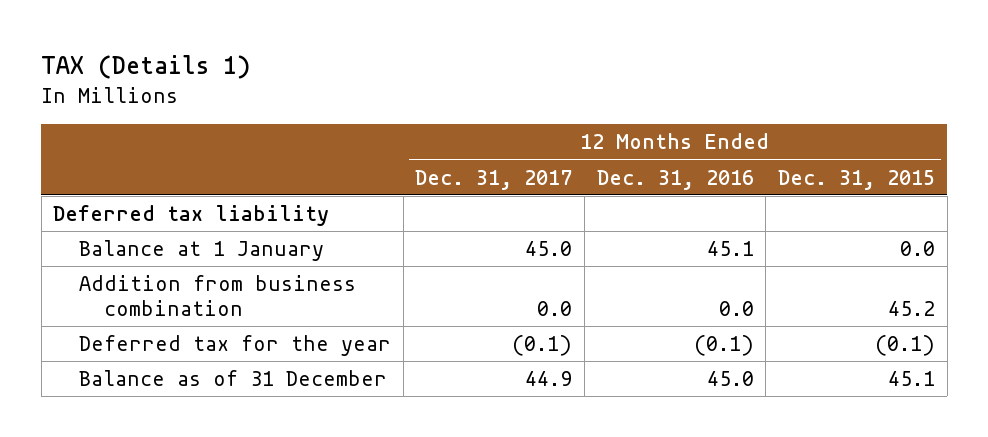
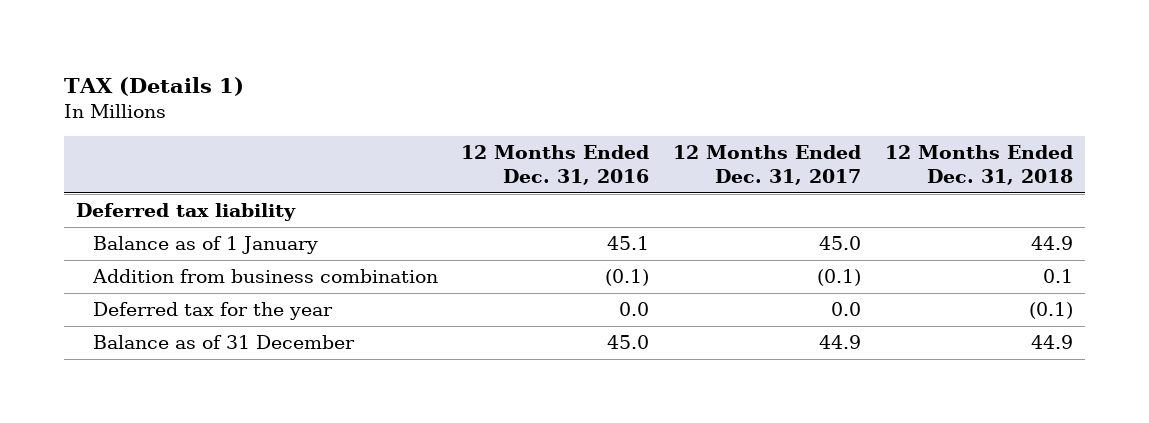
- | 12 Months Ended Dec. 31, 2017 | 12 Months Ended Dec. 31, 2016 | 12 Months Ended Dec. 31, 2015
+ | 12 Months Ended Dec. 31, 2016 | 12 Months Ended Dec. 31, 2017 | 12 Months Ended Dec. 31, 2018
- Balance at 1 January | 45.0 | 45.1 | 0.0
- Addition from business combination | 0.0 | 0.0 | 45.2
- Deferred tax for the year | (0.1) | (0.1) | (0.1)
+ Balance as of 1 January | 45.1 | 45.0 | 44.9
+ Addition from business combination | (0.1) | (0.1) | 0.1
+ Deferred tax for the year | 0.0 | 0.0 | (0.1)

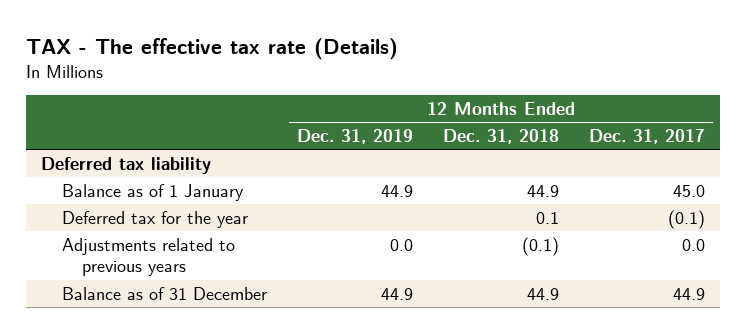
- TAX (Details 1)
+ TAX - The effective tax rate (Details)
- | 12 Months Ended Dec. 31, 2016 | 12 Months Ended Dec. 31, 2017 | 12 Months Ended Dec. 31, 2018
+ | 12 Months Ended Dec. 31, 2019 | 12 Months Ended Dec. 31, 2018 | 12 Months Ended Dec. 31, 2017
- Addition from business combination | (0.1) | (0.1) | 0.1
- Deferred tax for the year | 0.0 | 0.0 | (0.1)
+ Deferred tax for the year | | 0.1 | (0.1)
+ Adjustments related to previous years | 0.0 | (0.1) | 0.0

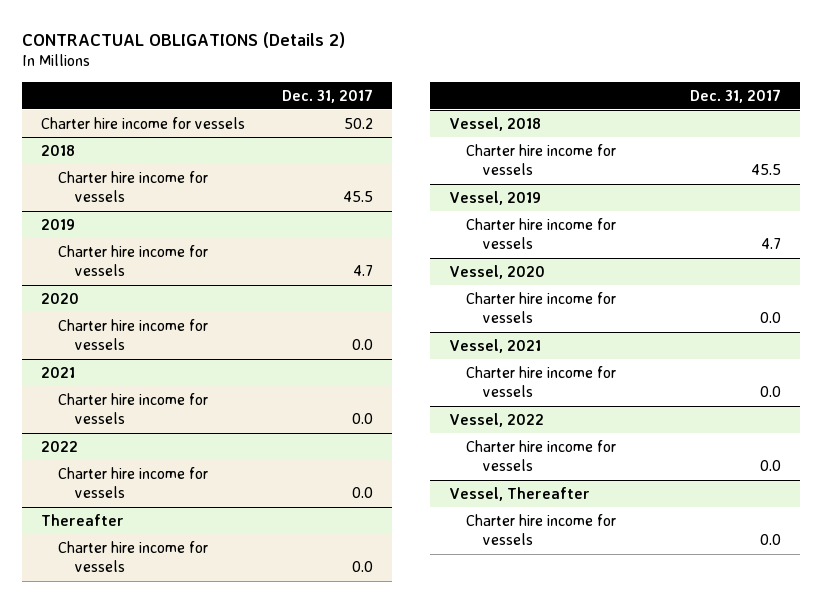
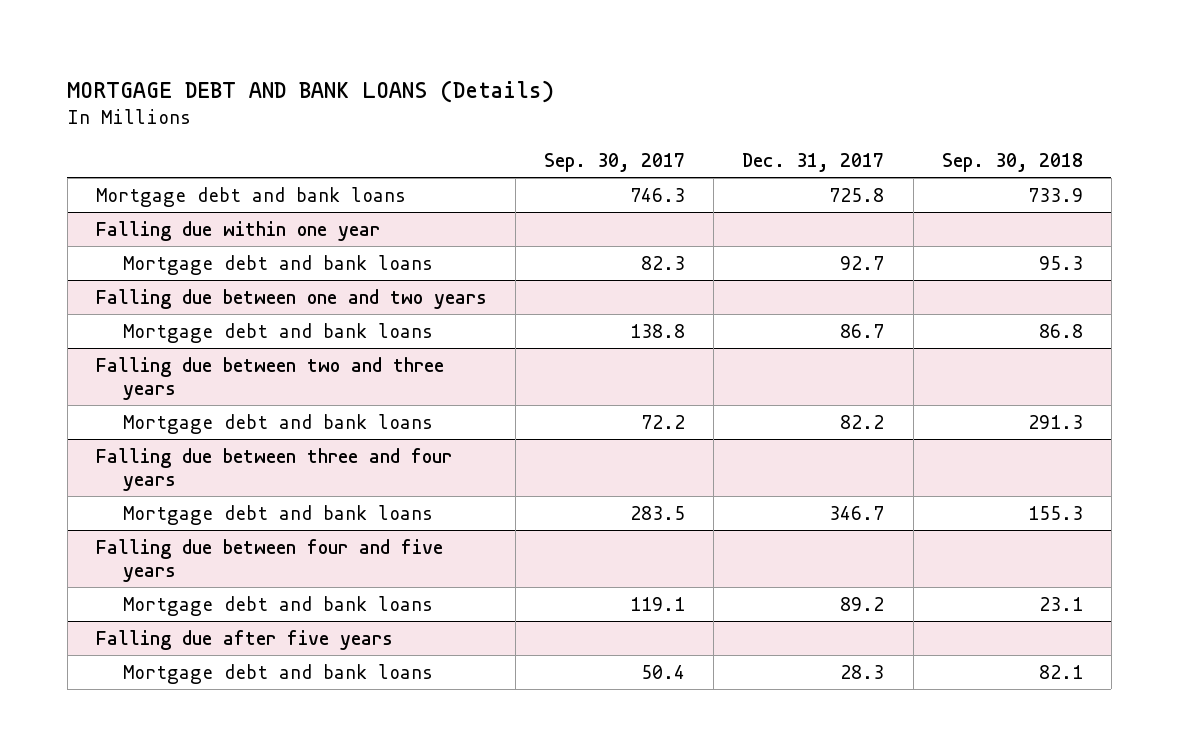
- CONTRACTUAL OBLIGATIONS (Details 2)
+ MORTGAGE DEBT AND BANK LOANS (Details)
- | Dec. 31, 2017
+ | Sep. 30, 2017 | Dec. 31, 2017 | Sep. 30, 2018
- Charter hire income for vessels | 50.2
- 2018
- Charter hire income for vessels | 45.5
- 2019
- Charter hire income for vessels | 4.7
- 2020
- Charter hire income for vessels | 0.0
- 2021
- Charter hire income for vessels | 0.0
- 2022
- Charter hire income for vessels | 0.0
- Thereafter
- Charter hire income for vessels | 0.0
- Vessel, 2018
- Charter hire income for vessels | 45.5
- Vessel, 2019
- Charter hire income for vessels | 4.7
- Vessel, 2020
- Charter hire income for vessels | 0.0
- Vessel, 2021
- Charter hire income for vessels | 0.0
- Vessel, 2022
- Charter hire income for vessels | 0.0
- Vessel, Thereafter
- Charter hire income for vessels | 0.0
+ Mortgage debt and bank loans | 746.3 | 725.8 | 733.9
+ Falling due within one year
+ Mortgage debt and bank loans | 82.3 | 92.7 | 95.3
+ Falling due between one and two years
+ Mortgage debt and bank loans | 138.8 | 86.7 | 86.8
+ Falling due between two and three years
+ Mortgage debt and bank loans | 72.2 | 82.2 | 291.3
+ Falling due between three and four years
+ Mortgage debt and bank loans | 283.5 | 346.7 | 155.3
+ Falling due between four and five years
+ Mortgage debt and bank loans | 119.1 | 89.2 | 23.1
+ Falling due after five years
+ Mortgage debt and bank loans | 50.4 | 28.3 | 82.1

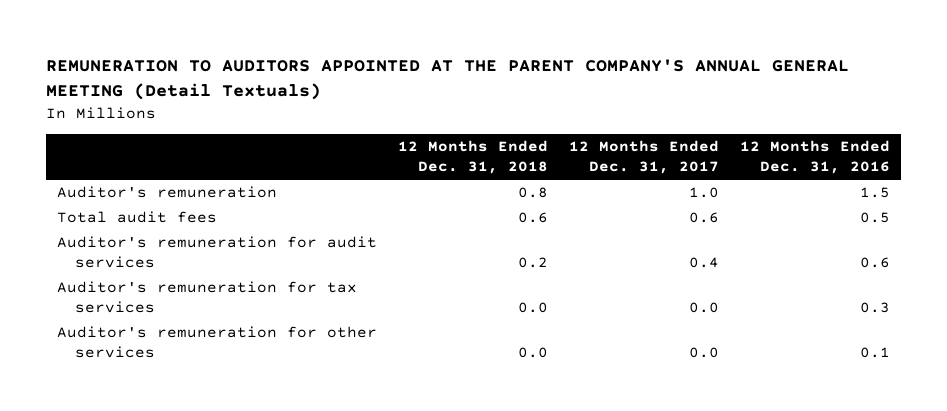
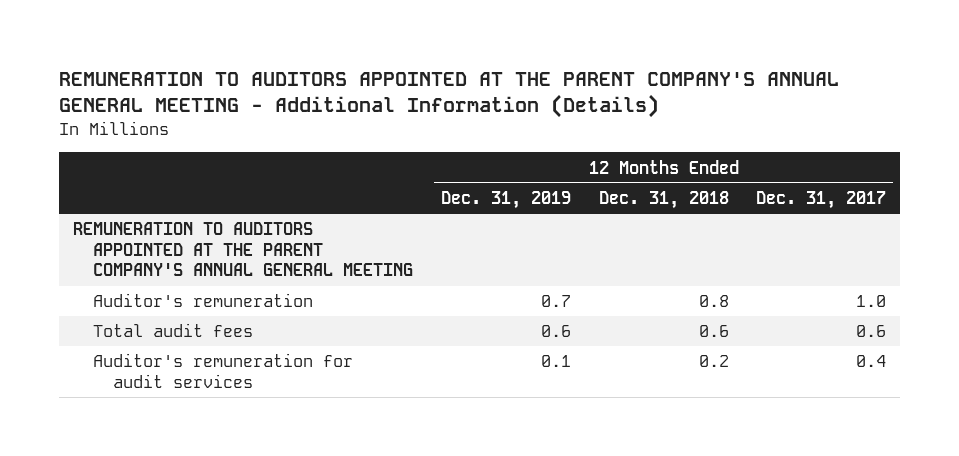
- REMUNERATION TO AUDITORS APPOINTED AT THE PARENT COMPANY'S ANNUAL GENERAL MEETING (Detail Textuals)
+ REMUNERATION TO AUDITORS APPOINTED AT THE PARENT COMPANY'S ANNUAL GENERAL MEETING - Additional Information (Details)
- | 12 Months Ended Dec. 31, 2018 | 12 Months Ended Dec. 31, 2017 | 12 Months Ended Dec. 31, 2016
+ | 12 Months Ended Dec. 31, 2019 | 12 Months Ended Dec. 31, 2018 | 12 Months Ended Dec. 31, 2017
+ REMUNERATION TO AUDITORS APPOINTED AT THE PARENT COMPANY'S ANNUAL GENERAL MEETING
- Auditor's remuneration for tax services | 0.0 | 0.0 | 0.3
- Auditor's remuneration for other services | 0.0 | 0.0 | 0.1

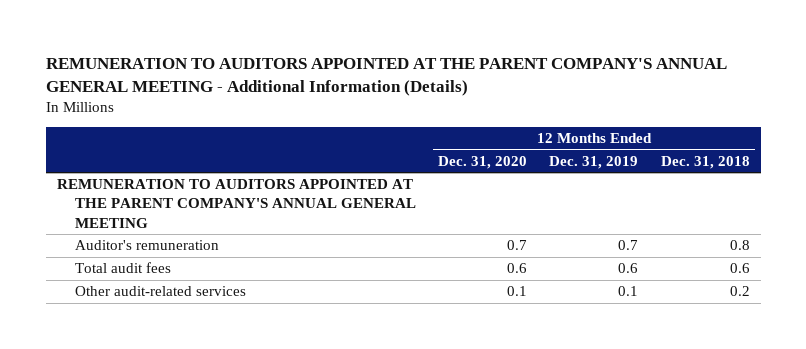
- | 12 Months Ended Dec. 31, 2019 | 12 Months Ended Dec. 31, 2018 | 12 Months Ended Dec. 31, 2017
+ | 12 Months Ended Dec. 31, 2020 | 12 Months Ended Dec. 31, 2019 | 12 Months Ended Dec. 31, 2018
- Auditor's remuneration for audit services | 0.1 | 0.2 | 0.4
+ Other audit-related services | 0.1 | 0.1 | 0.2

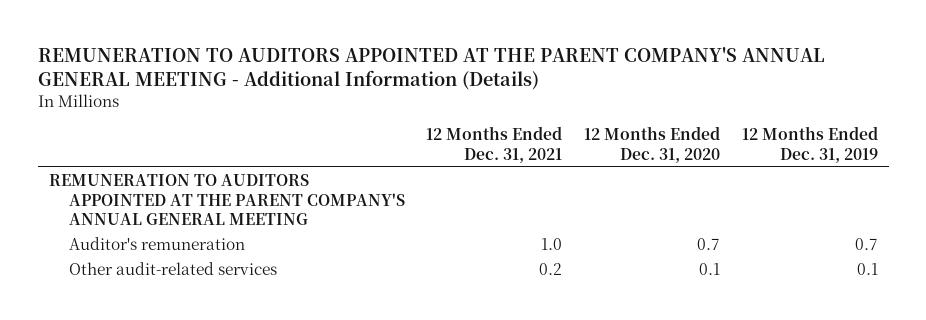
- | 12 Months Ended Dec. 31, 2020 | 12 Months Ended Dec. 31, 2019 | 12 Months Ended Dec. 31, 2018
+ | 12 Months Ended Dec. 31, 2021 | 12 Months Ended Dec. 31, 2020 | 12 Months Ended Dec. 31, 2019
- Total audit fees | 0.6 | 0.6 | 0.6

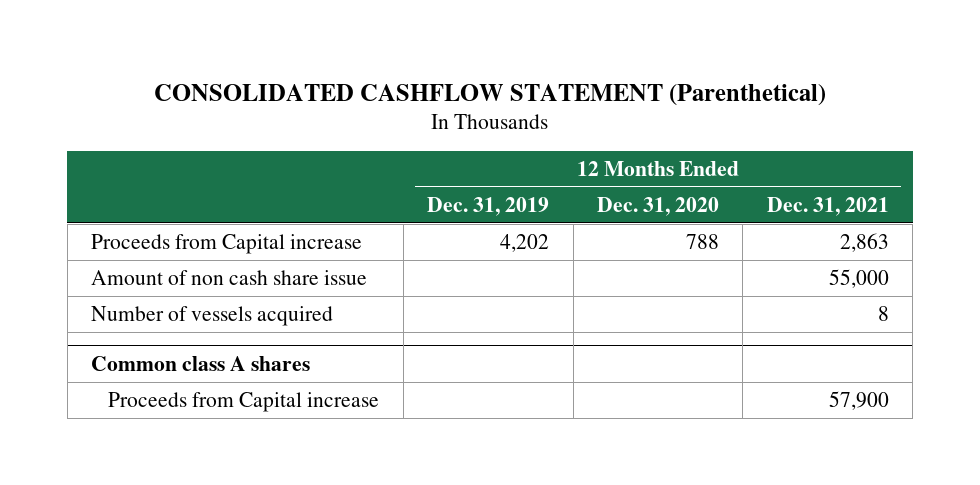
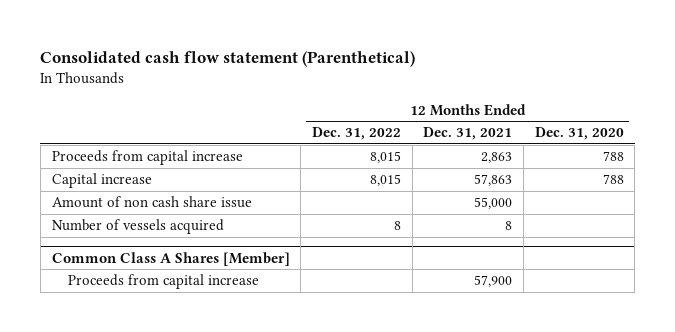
- CONSOLIDATED CASHFLOW STATEMENT (Parenthetical)
+ Consolidated cash flow statement (Parenthetical)
- | 12 Months Ended Dec. 31, 2019 | 12 Months Ended Dec. 31, 2020 | 12 Months Ended Dec. 31, 2021
+ | 12 Months Ended Dec. 31, 2022 | 12 Months Ended Dec. 31, 2021 | 12 Months Ended Dec. 31, 2020
- Proceeds from Capital increase | 4,202 | 788 | 2,863
+ Proceeds from capital increase | 8,015 | 2,863 | 788
+ Capital increase | 8,015 | 57,863 | 788
- Common class A shares
- Proceeds from Capital increase | | | 57,900
+ Common Class A Shares [Member]
+ Proceeds from capital increase | | 57,900 |

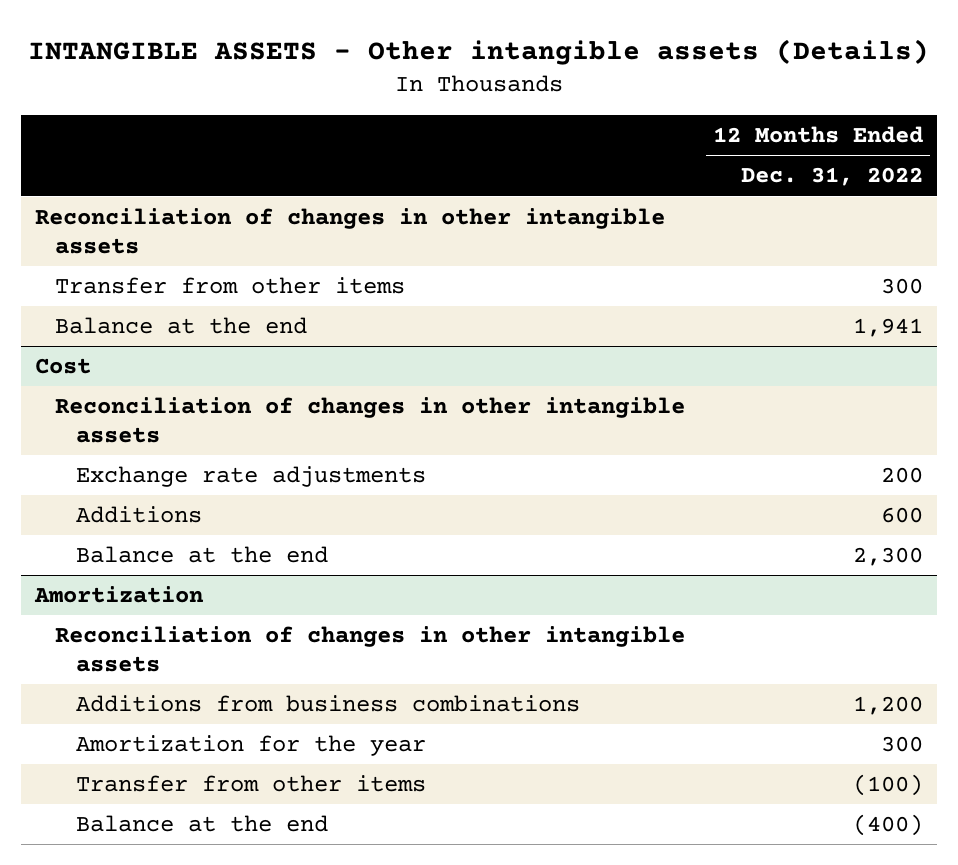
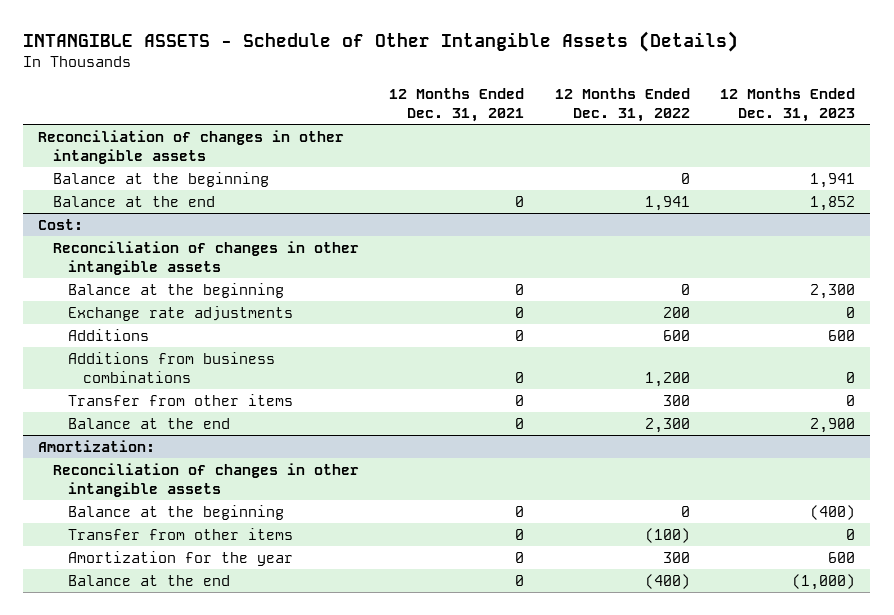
- INTANGIBLE ASSETS - Other intangible assets (Details)
+ INTANGIBLE ASSETS - Schedule of Other Intangible Assets (Details)
- | 12 Months Ended Dec. 31, 2022
+ | 12 Months Ended Dec. 31, 2021 | 12 Months Ended Dec. 31, 2022 | 12 Months Ended Dec. 31, 2023
- Transfer from other items | 300
+ Balance at the beginning | | 0 | 1,941
- Cost
+ Cost:
+ Balance at the beginning | 0 | 0 | 2,300
+ Additions from business combinations | 0 | 1,200 | 0
+ Transfer from other items | 0 | 300 | 0
- Amortization
+ Amortization:
- Additions from business combinations | 1,200
- Amortization for the year | 300
+ Balance at the beginning | 0 | 0 | (400)
+ Amortization for the year | 0 | 300 | 600

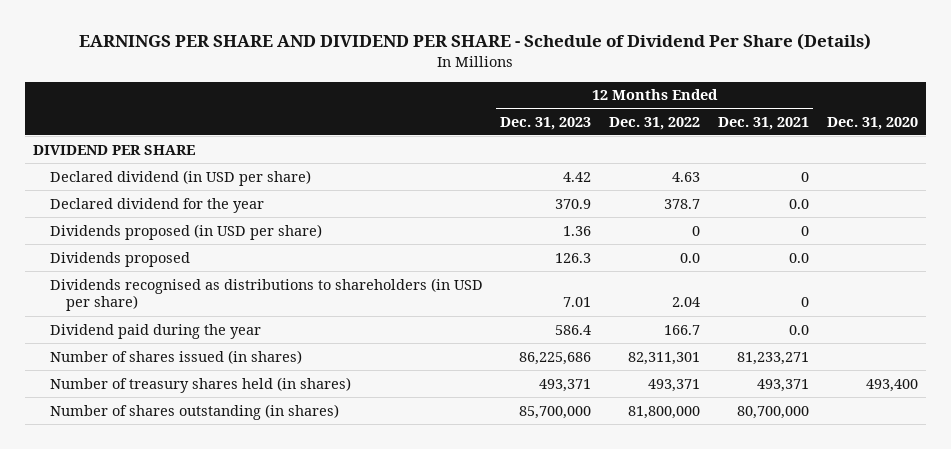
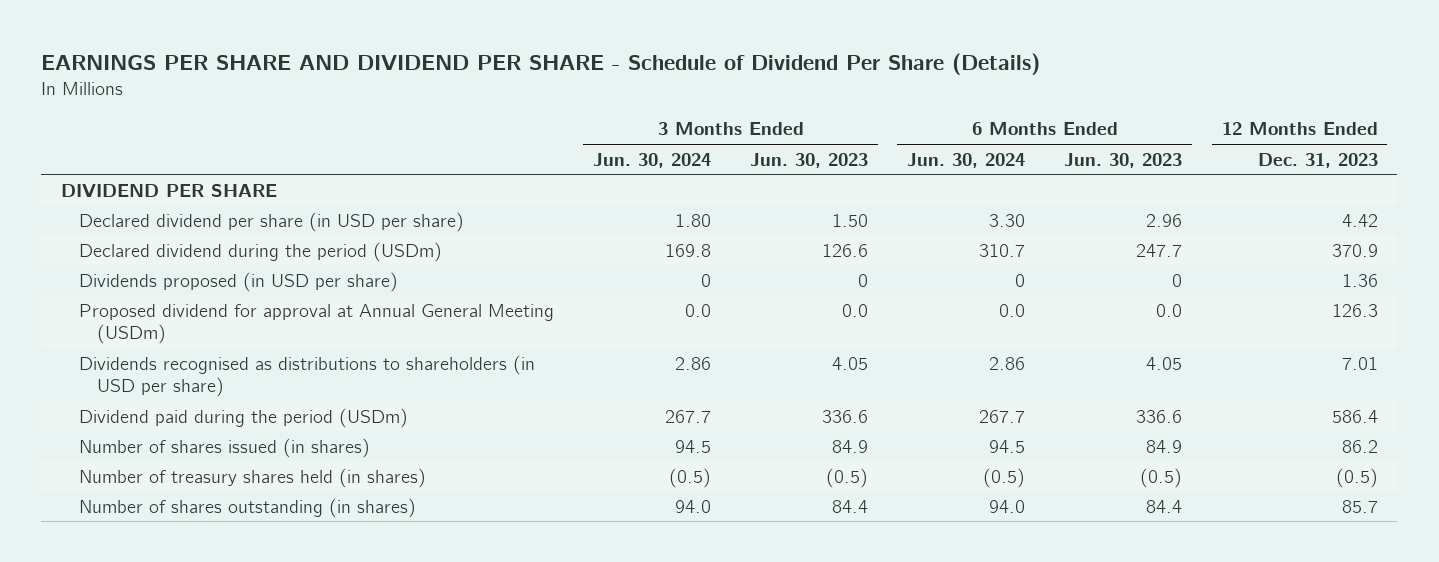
- | 12 Months Ended Dec. 31, 2023 | 12 Months Ended Dec. 31, 2022 | 12 Months Ended Dec. 31, 2021 | Dec. 31, 2020
+ | 3 Months Ended Jun. 30, 2024 | 3 Months Ended Jun. 30, 2023 | 6 Months Ended Jun. 30, 2024 | 6 Months Ended Jun. 30, 2023 | 12 Months Ended Dec. 31, 2023
- Declared dividend (in USD per share) | 4.42 | 4.63 | 0 |
- Declared dividend for the year | 370.9 | 378.7 | 0.0 |
+ Declared dividend per share (in USD per share) | 1.80 | 1.50 | 3.30 | 2.96 | 4.42
+ Declared dividend during the period (USDm) | 169.8 | 126.6 | 310.7 | 247.7 | 370.9
- Dividends proposed | 126.3 | 0.0 | 0.0 |
+ Proposed dividend for approval at Annual General Meeting (USDm) | 0.0 | 0.0 | 0.0 | 0.0 | 126.3
- Dividend paid during the year | 586.4 | 166.7 | 0.0 |
- Number of shares issued (in shares) | 86,225,686 | 82,311,301 | 81,233,271 |
- Number of treasury shares held (in shares) | 493,371 | 493,371 | 493,371 | 493,400
- Number of shares outstanding (in shares) | 85,700,000 | 81,800,000 | 80,700,000 |
+ Dividend paid during the period (USDm) | 267.7 | 336.6 | 267.7 | 336.6 | 586.4
+ Number of shares issued (in shares) | 94.5 | 84.9 | 94.5 | 84.9 | 86.2
+ Number of treasury shares held (in shares) | (0.5) | (0.5) | (0.5) | (0.5) | (0.5)
+ Number of shares outstanding (in shares) | 94.0 | 84.4 | 94.0 | 84.4 | 85.7

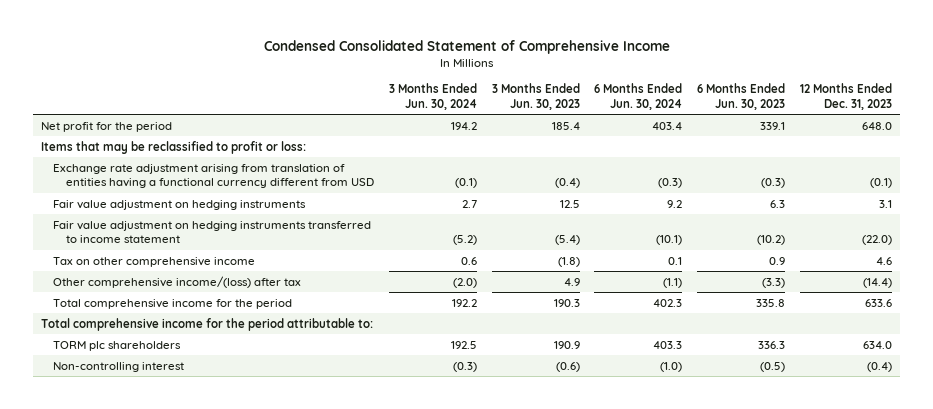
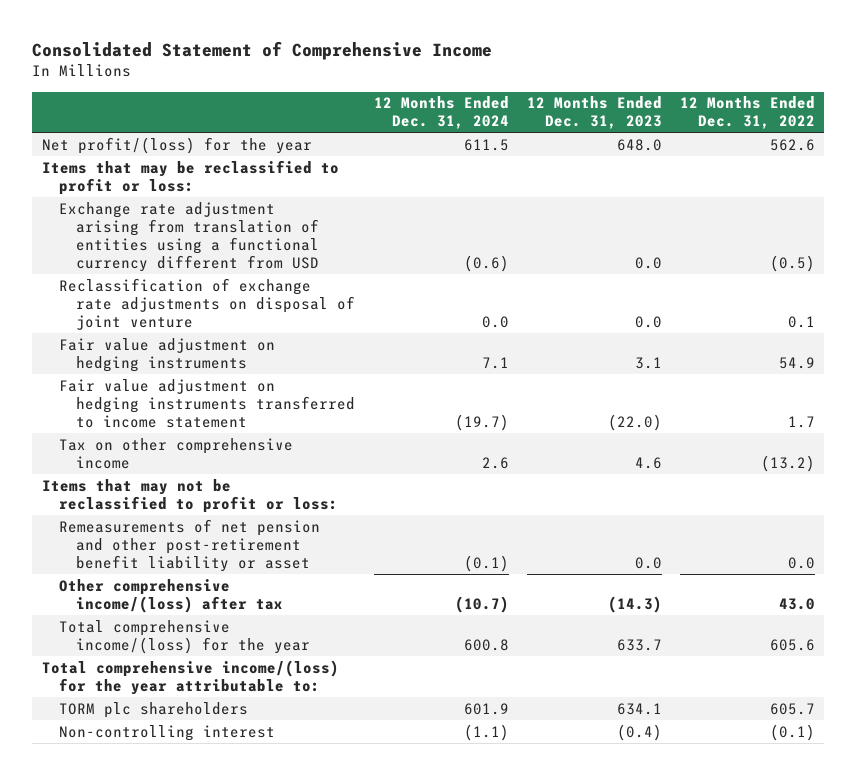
- Condensed Consolidated Statement of Comprehensive Income
+ Consolidated Statement of Comprehensive Income
- | 3 Months Ended Jun. 30, 2024 | 3 Months Ended Jun. 30, 2023 | 6 Months Ended Jun. 30, 2024 | 6 Months Ended Jun. 30, 2023 | 12 Months Ended Dec. 31, 2023
+ | 12 Months Ended Dec. 31, 2024 | 12 Months Ended Dec. 31, 2023 | 12 Months Ended Dec. 31, 2022
- Net profit for the period | 194.2 | 185.4 | 403.4 | 339.1 | 648.0
+ Net profit/(loss) for the year | 611.5 | 648.0 | 562.6
- Exchange rate adjustment arising from translation of entities having a functional currency different from USD | (0.1) | (0.4) | (0.3) | (0.3) | (0.1)
+ Exchange rate adjustment arising from translation of entities using a functional currency different from USD | (0.6) | 0.0 | (0.5)
+ Reclassification of exchange rate adjustments on disposal of joint venture | 0.0 | 0.0 | 0.1
- Other comprehensive income/(loss) after tax | (2.0) | 4.9 | (1.1) | (3.3) | (14.4)
- Total comprehensive income for the period | 192.2 | 190.3 | 402.3 | 335.8 | 633.6
- Total comprehensive income for the period attributable to:
- TORM plc shareholders | 192.5 | 190.9 | 403.3 | 336.3 | 634.0
+ Items that may not be reclassified to profit or loss:
+ Remeasurements of net pension and other post-retirement benefit liability or asset | (0.1) | 0.0 | 0.0
+ Other comprehensive income/(loss) after tax | (10.7) | (14.3) | 43.0
+ Total comprehensive income/(loss) for the year | 600.8 | 633.7 | 605.6
+ Total comprehensive income/(loss) for the year attributable to:
+ TORM plc shareholders | 601.9 | 634.1 | 605.7

